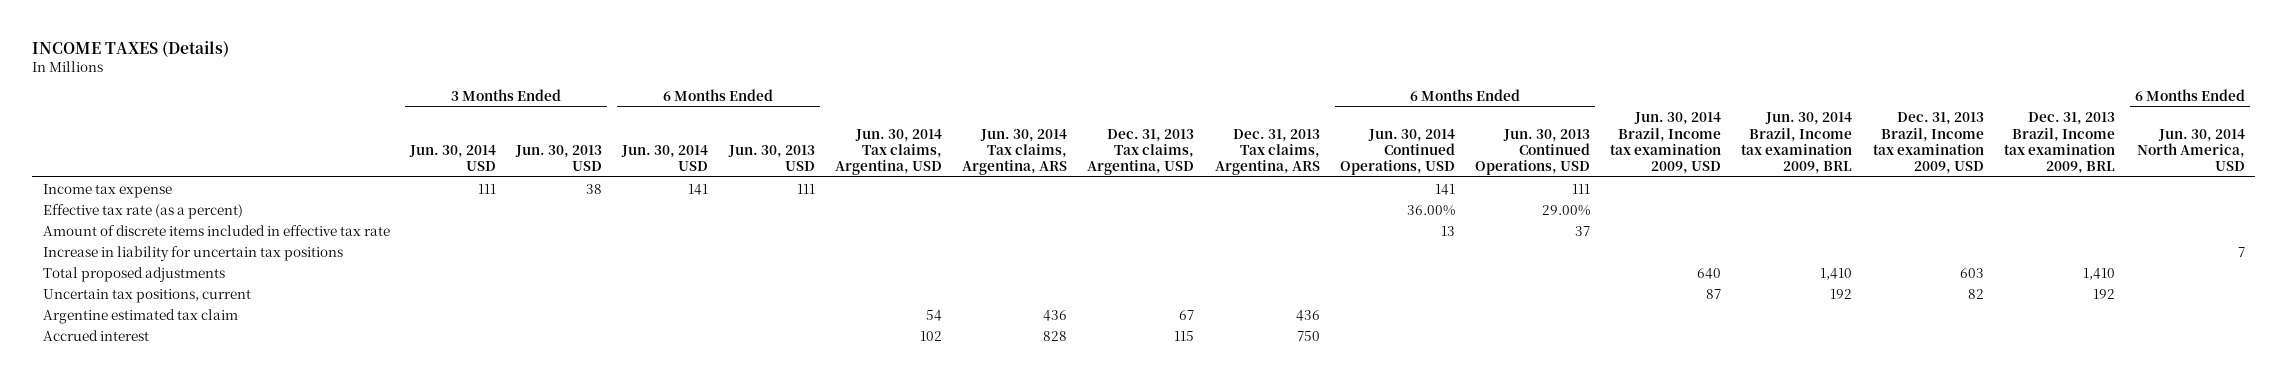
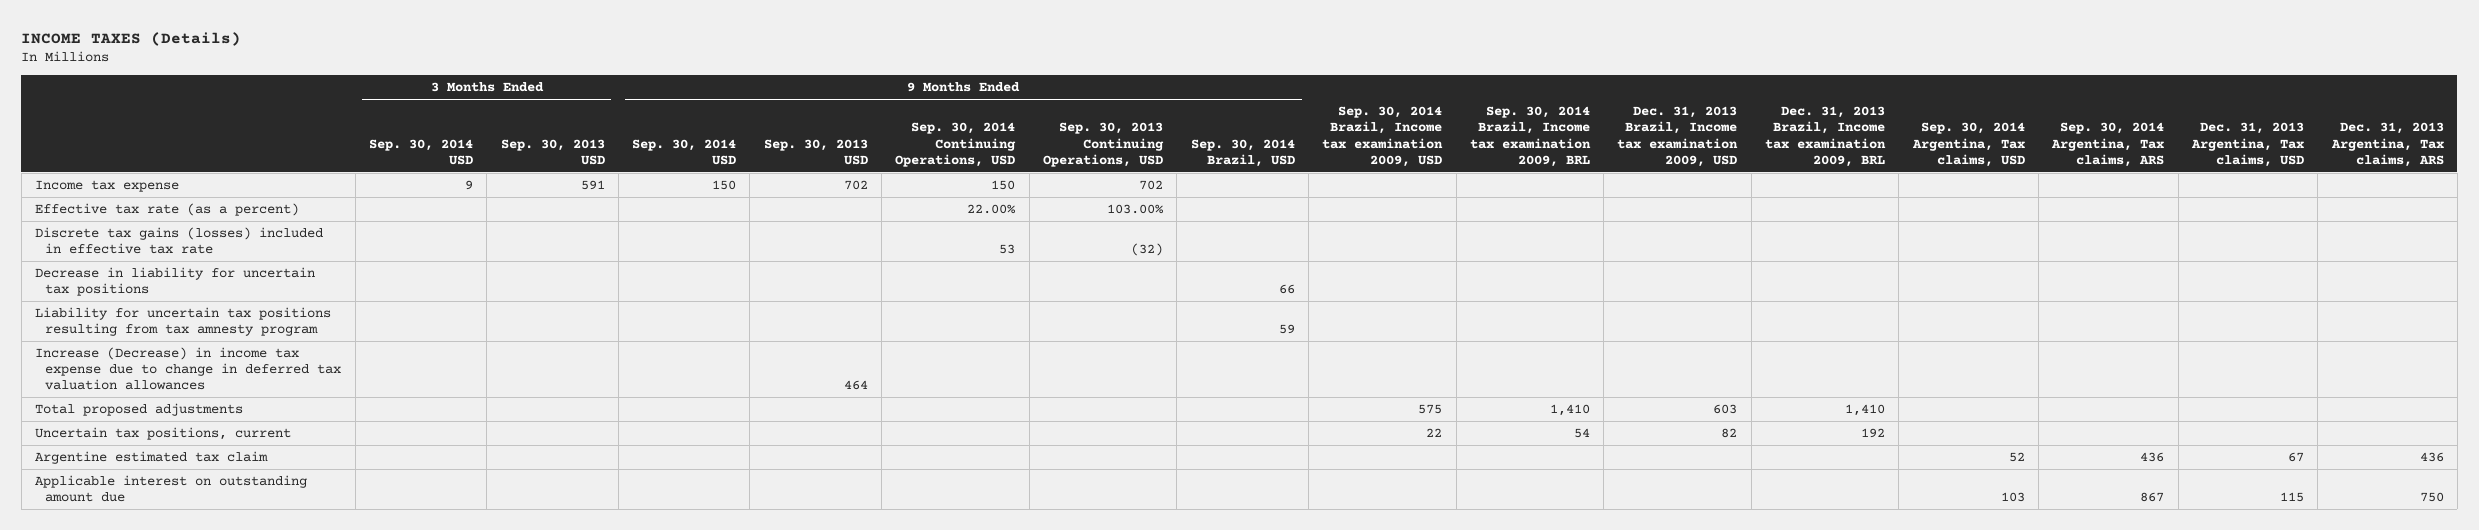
- | 3 Months Ended Jun. 30, 2014 USD | 3 Months Ended Jun. 30, 2013 USD | 6 Months Ended Jun. 30, 2014 USD | 6 Months Ended Jun. 30, 2013 USD | Jun. 30, 2014 Tax claims, Argentina, USD | Jun. 30, 2014 Tax claims, Argentina, ARS | Dec. 31, 2013 Tax claims, Argentina, USD | Dec. 31, 2013 Tax claims, Argentina, ARS | 6 Months Ended Jun. 30, 2014 Continued Operations, USD | 6 Months Ended Jun. 30, 2013 Continued Operations, USD | Jun. 30, 2014 Brazil, Income tax examination 2009, USD | Jun. 30, 2014 Brazil, Income tax examination 2009, BRL | Dec. 31, 2013 Brazil, Income tax examination 2009, USD | Dec. 31, 2013 Brazil, Income tax examination 2009, BRL | 6 Months Ended Jun. 30, 2014 North America, USD
+ | 3 Months Ended Sep. 30, 2014 USD | 3 Months Ended Sep. 30, 2013 USD | 9 Months Ended Sep. 30, 2014 USD | 9 Months Ended Sep. 30, 2013 USD | 9 Months Ended Sep. 30, 2014 Continuing Operations, USD | 9 Months Ended Sep. 30, 2013 Continuing Operations, USD | 9 Months Ended Sep. 30, 2014 Brazil, USD | Sep. 30, 2014 Brazil, Income tax examination 2009, USD | Sep. 30, 2014 Brazil, Income tax examination 2009, BRL | Dec. 31, 2013 Brazil, Income tax examination 2009, USD | Dec. 31, 2013 Brazil, Income tax examination 2009, BRL | Sep. 30, 2014 Argentina, Tax claims, USD | Sep. 30, 2014 Argentina, Tax claims, ARS | Dec. 31, 2013 Argentina, Tax claims, USD | Dec. 31, 2013 Argentina, Tax claims, ARS
- Amount of discrete items included in effective tax rate | | | | | | | | | 13 | 37 | | | | |
- Increase in liability for uncertain tax positions | | | | | | | | | | | | | | | 7
+ Discrete tax gains (losses) included in effective tax rate | | | | | 53 | (32) | | | | | | | | |
+ Decrease in liability for uncertain tax positions | | | | | | | 66 | | | | | | | |
+ Liability for uncertain tax positions resulting from tax amnesty program | | | | | | | 59 | | | | | | | |
+ Increase (Decrease) in income tax expense due to change in deferred tax valuation allowances | | | | 464 | | | | | | | | | | |
- Accrued interest | | | | | 102 | 828 | 115 | 750 | | | | | | |
+ Applicable interest on outstanding amount due | | | | | | | | | | | | 103 | 867 | 115 | 750

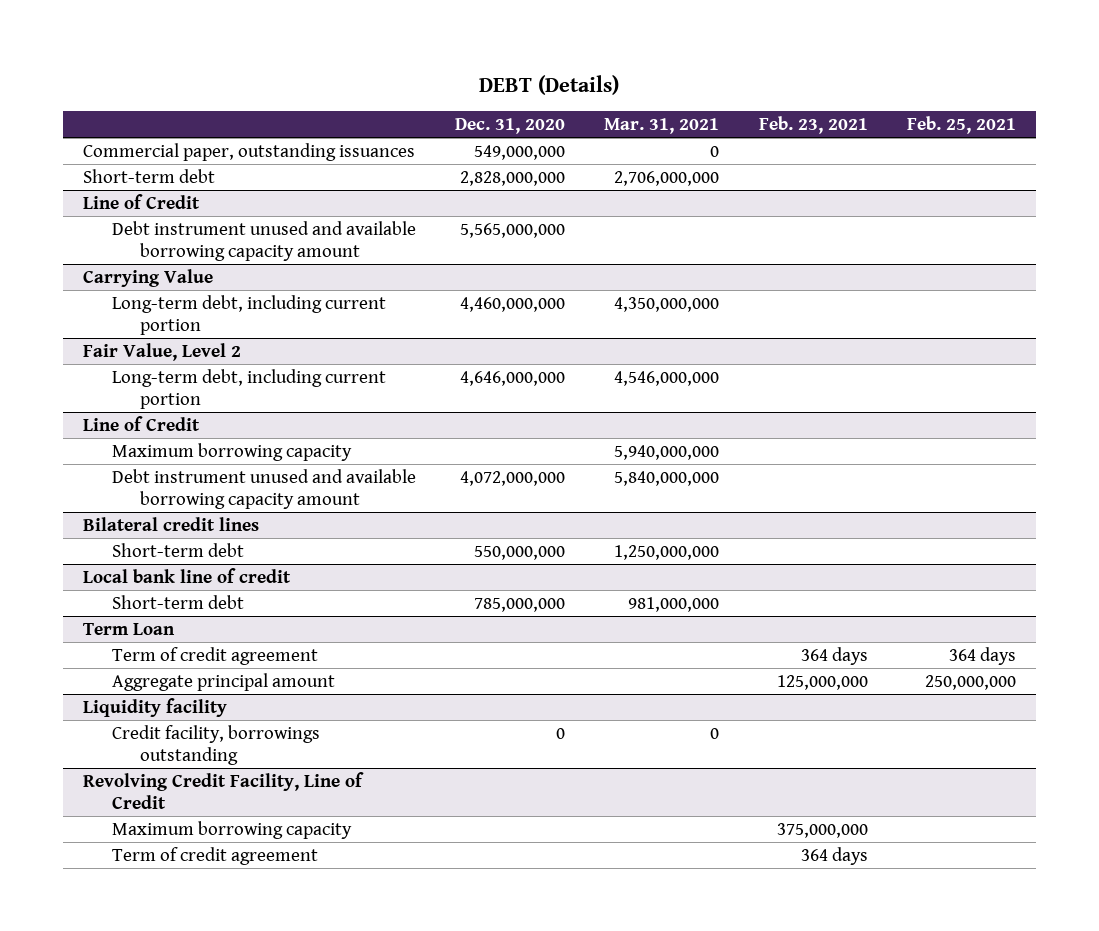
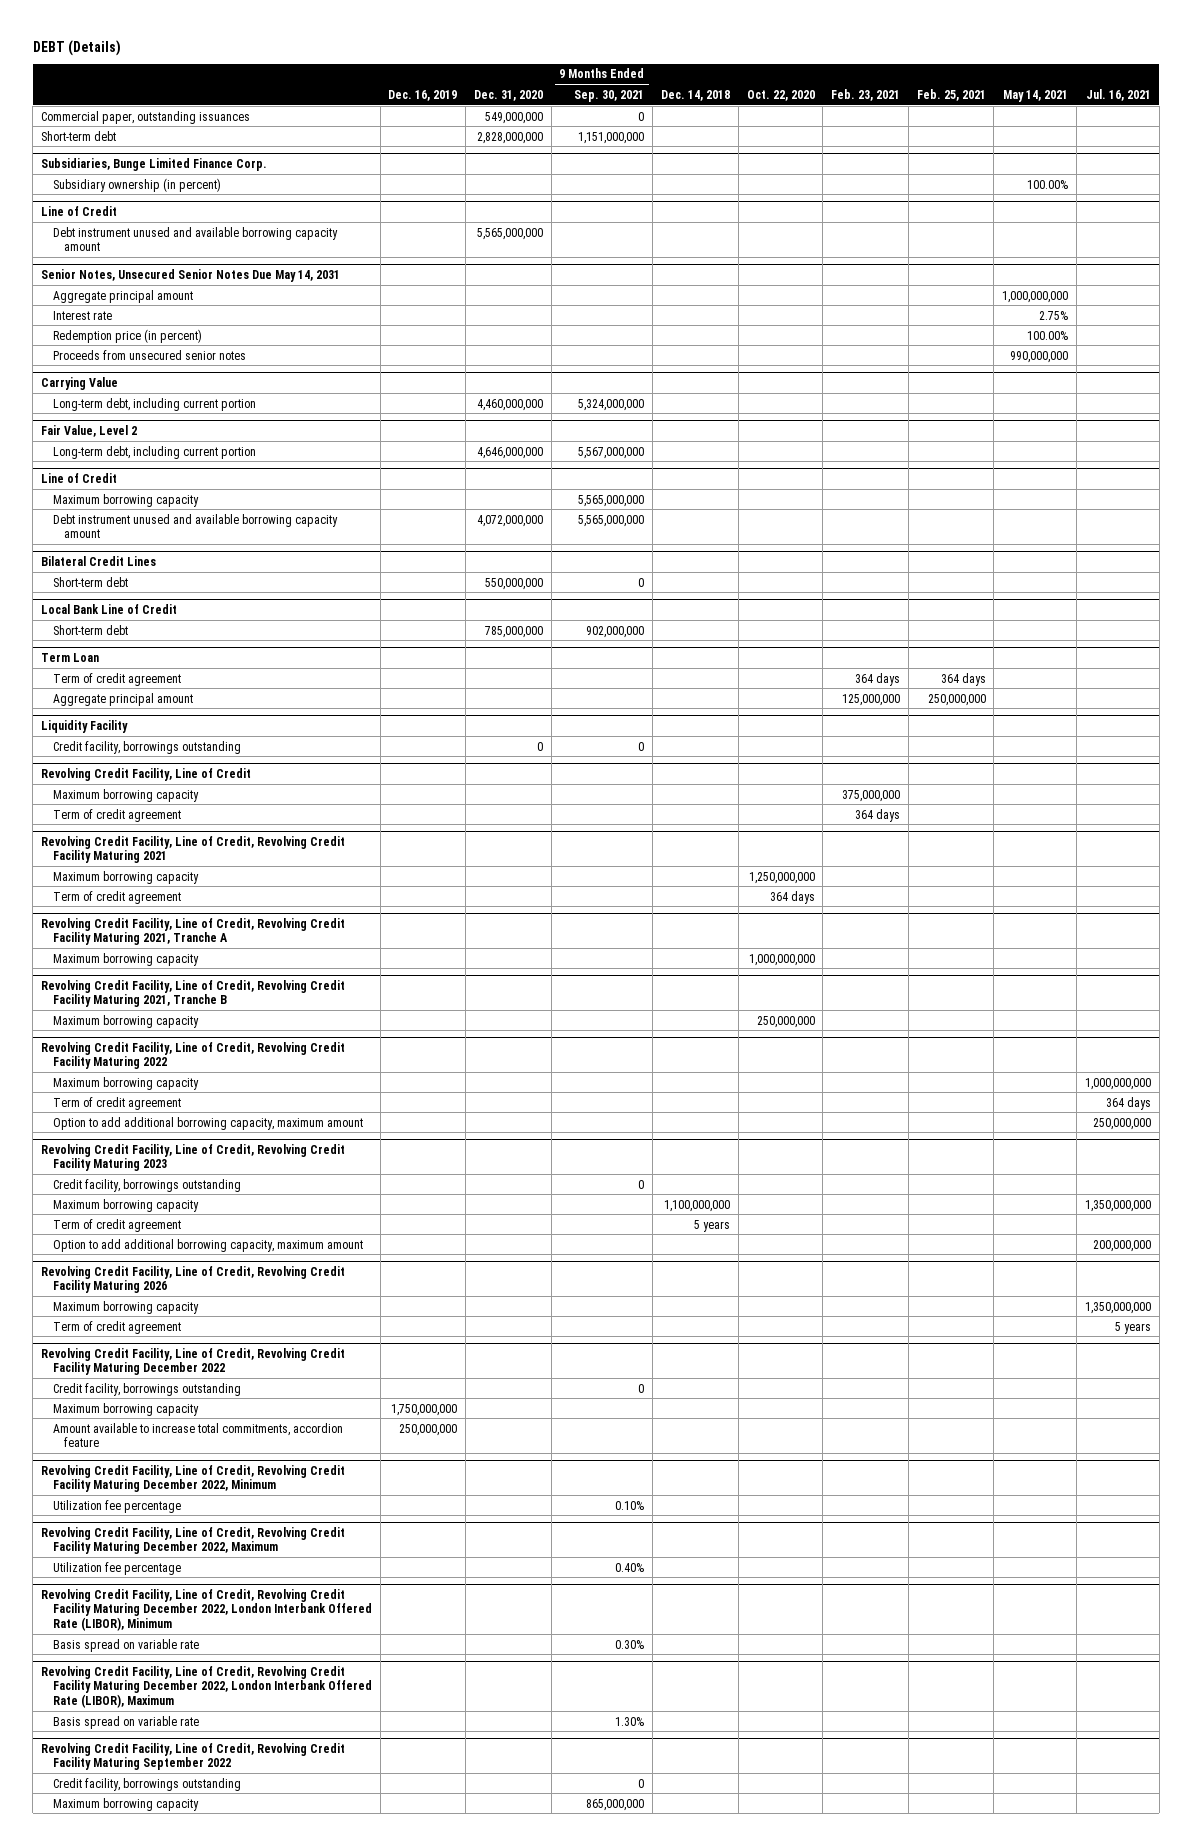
- | Dec. 31, 2020 | Mar. 31, 2021 | Feb. 23, 2021 | Feb. 25, 2021
+ | Dec. 16, 2019 | Dec. 31, 2020 | 9 Months Ended Sep. 30, 2021 | Dec. 14, 2018 | Oct. 22, 2020 | Feb. 23, 2021 | Feb. 25, 2021 | May 14, 2021 | Jul. 16, 2021
+ Subsidiaries, Bunge Limited Finance Corp.
+ Subsidiary ownership (in percent) | | | | | | | | 100.00% |
+ Senior Notes, Unsecured Senior Notes Due May 14, 2031
+ Aggregate principal amount | | | | | | | | 1,000,000,000 |
+ Interest rate | | | | | | | | 2.75% |
+ Redemption price (in percent) | | | | | | | | 100.00% |
+ Proceeds from unsecured senior notes | | | | | | | | 990,000,000 |
- Bilateral credit lines
+ Bilateral Credit Lines
- Local bank line of credit
+ Local Bank Line of Credit
- Liquidity facility
+ Liquidity Facility
+ Revolving Credit Facility, Line of Credit, Revolving Credit Facility Maturing 2021
+ Maximum borrowing capacity | | | | | 1,250,000,000 | | | |
+ Term of credit agreement | | | | | 364 days | | | |
+ Revolving Credit Facility, Line of Credit, Revolving Credit Facility Maturing 2021, Tranche A
+ Maximum borrowing capacity | | | | | 1,000,000,000 | | | |
+ Revolving Credit Facility, Line of Credit, Revolving Credit Facility Maturing 2021, Tranche B
+ Maximum borrowing capacity | | | | | 250,000,000 | | | |
+ Revolving Credit Facility, Line of Credit, Revolving Credit Facility Maturing 2022
+ Maximum borrowing capacity | | | | | | | | | 1,000,000,000
+ Term of credit agreement | | | | | | | | | 364 days
+ Option to add additional borrowing capacity, maximum amount | | | | | | | | | 250,000,000
+ Revolving Credit Facility, Line of Credit, Revolving Credit Facility Maturing 2023
+ Credit facility, borrowings outstanding | | | 0 | | | | | |
+ Maximum borrowing capacity | | | | 1,100,000,000 | | | | | 1,350,000,000
+ Term of credit agreement | | | | 5 years | | | | |
+ Option to add additional borrowing capacity, maximum amount | | | | | | | | | 200,000,000
+ Revolving Credit Facility, Line of Credit, Revolving Credit Facility Maturing 2026
+ Maximum borrowing capacity | | | | | | | | | 1,350,000,000
+ Term of credit agreement | | | | | | | | | 5 years
+ Revolving Credit Facility, Line of Credit, Revolving Credit Facility Maturing December 2022
+ Credit facility, borrowings outstanding | | | 0 | | | | | |
+ Maximum borrowing capacity | 1,750,000,000 | | | | | | | |
+ Amount available to increase total commitments, accordion feature | 250,000,000 | | | | | | | |
+ Revolving Credit Facility, Line of Credit, Revolving Credit Facility Maturing December 2022, Minimum
+ Utilization fee percentage | | | 0.10% | | | | | |
+ Revolving Credit Facility, Line of Credit, Revolving Credit Facility Maturing December 2022, Maximum
+ Utilization fee percentage | | | 0.40% | | | | | |
+ Revolving Credit Facility, Line of Credit, Revolving Credit Facility Maturing December 2022, London Interbank Offered Rate (LIBOR), Minimum
+ Basis spread on variable rate | | | 0.30% | | | | | |
+ Revolving Credit Facility, Line of Credit, Revolving Credit Facility Maturing December 2022, London Interbank Offered Rate (LIBOR), Maximum
+ Basis spread on variable rate | | | 1.30% | | | | | |
+ Revolving Credit Facility, Line of Credit, Revolving Credit Facility Maturing September 2022
+ Credit facility, borrowings outstanding | | | 0 | | | | | |
+ Maximum borrowing capacity | | | 865,000,000 | | | | | |

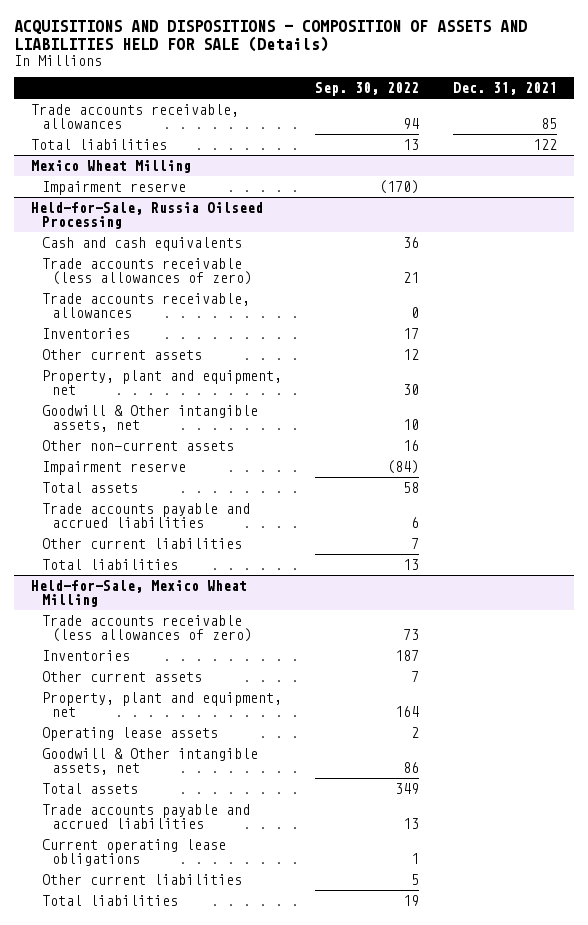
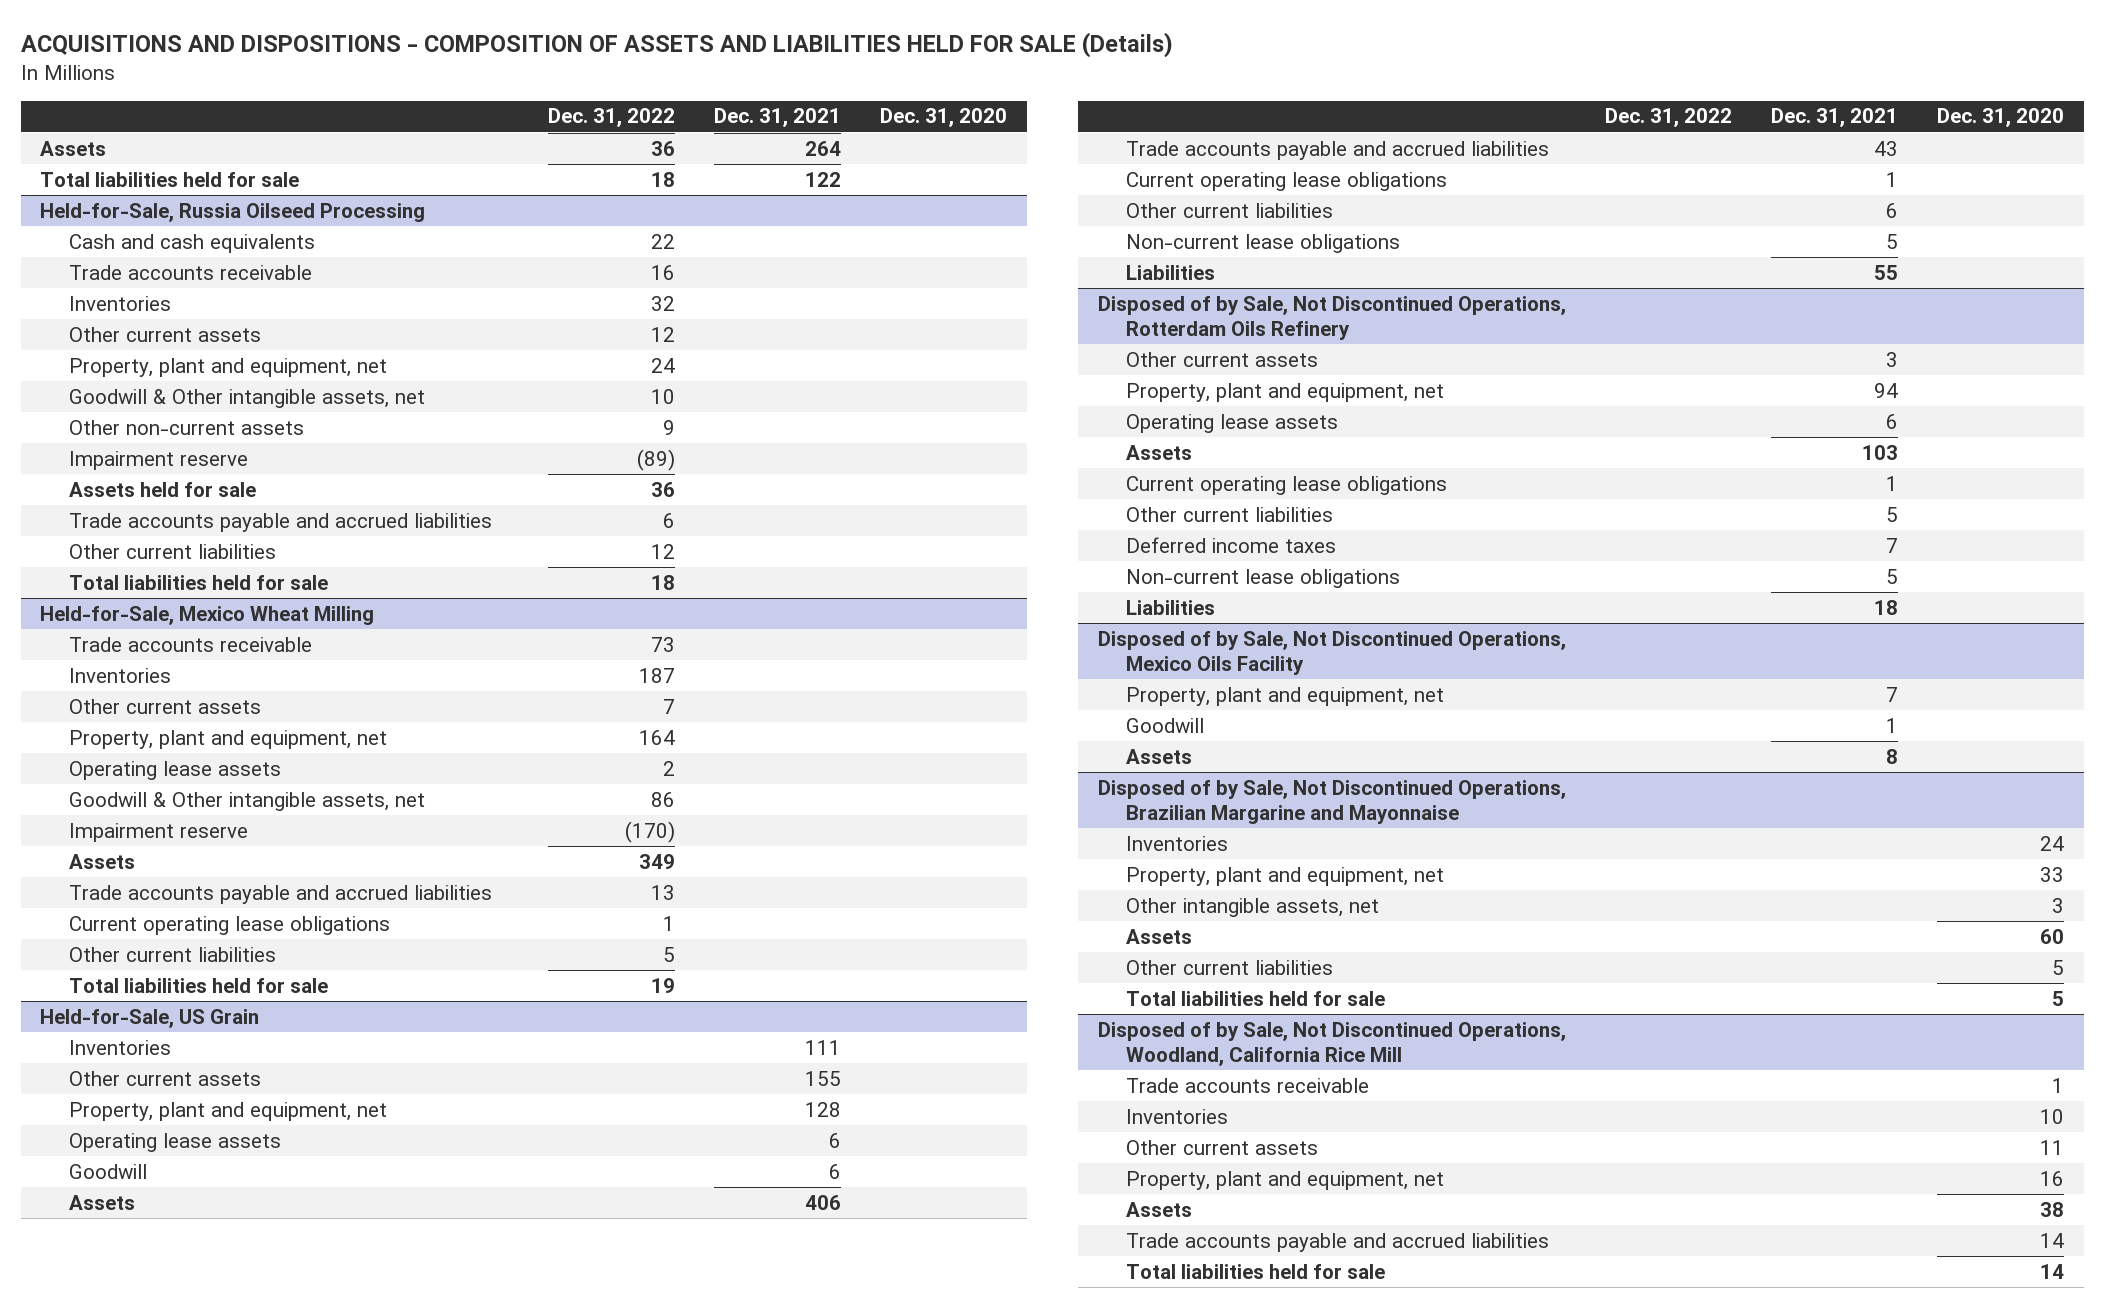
- | Sep. 30, 2022 | Dec. 31, 2021
+ | Dec. 31, 2022 | Dec. 31, 2021 | Dec. 31, 2020
- Trade accounts receivable, allowances | 94 | 85
- Total liabilities | 13 | 122
- Mexico Wheat Milling
- Impairment reserve | (170) |
+ Assets | 36 | 264 |
+ Total liabilities held for sale | 18 | 122 |
@ Held-for-Sale, Russia Oilseed Processing
- Trade accounts receivable (less allowances of zero) | 21 |
- Trade accounts receivable, allowances | 0 |
+ Trade accounts receivable | 16 | |
- Total assets | 58 |
+ Assets held for sale | 36 | |
- Total liabilities | 13 |
+ Total liabilities held for sale | 18 | |
@ Held-for-Sale, Mexico Wheat Milling
- Trade accounts receivable (less allowances of zero) | 73 |
+ Trade accounts receivable | 73 | |
- Total assets | 349 |
+ Impairment reserve | (170) | |
+ Assets | 349 | |
- Total liabilities | 19 |
+ Total liabilities held for sale | 19 | |
+ Held-for-Sale, US Grain
+ Inventories | | 111 |
+ Other current assets | | 155 |
+ Property, plant and equipment, net | | 128 |
+ Operating lease assets | | 6 |
+ Goodwill | | 6 |
+ Assets | | 406 |
+ Trade accounts payable and accrued liabilities | | 43 |
+ Current operating lease obligations | | 1 |
+ Other current liabilities | | 6 |
+ Non-current lease obligations | | 5 |
+ Liabilities | | 55 |
+ Disposed of by Sale, Not Discontinued Operations, Rotterdam Oils Refinery
+ Other current assets | | 3 |
+ Property, plant and equipment, net | | 94 |
+ Operating lease assets | | 6 |
+ Assets | | 103 |
+ Current operating lease obligations | | 1 |
+ Other current liabilities | | 5 |
+ Deferred income taxes | | 7 |
+ Non-current lease obligations | | 5 |
+ Liabilities | | 18 |
+ Disposed of by Sale, Not Discontinued Operations, Mexico Oils Facility
+ Property, plant and equipment, net | | 7 |
+ Goodwill | | 1 |
+ Assets | | 8 |
+ Disposed of by Sale, Not Discontinued Operations, Brazilian Margarine and Mayonnaise
+ Inventories | | | 24
+ Property, plant and equipment, net | | | 33
+ Other intangible assets, net | | | 3
+ Assets | | | 60
+ Other current liabilities | | | 5
+ Total liabilities held for sale | | | 5
+ Disposed of by Sale, Not Discontinued Operations, Woodland, California Rice Mill
+ Trade accounts receivable | | | 1
+ Inventories | | | 10
+ Other current assets | | | 11
+ Property, plant and equipment, net | | | 16
+ Assets | | | 38
+ Trade accounts payable and accrued liabilities | | | 14
+ Total liabilities held for sale | | | 14

